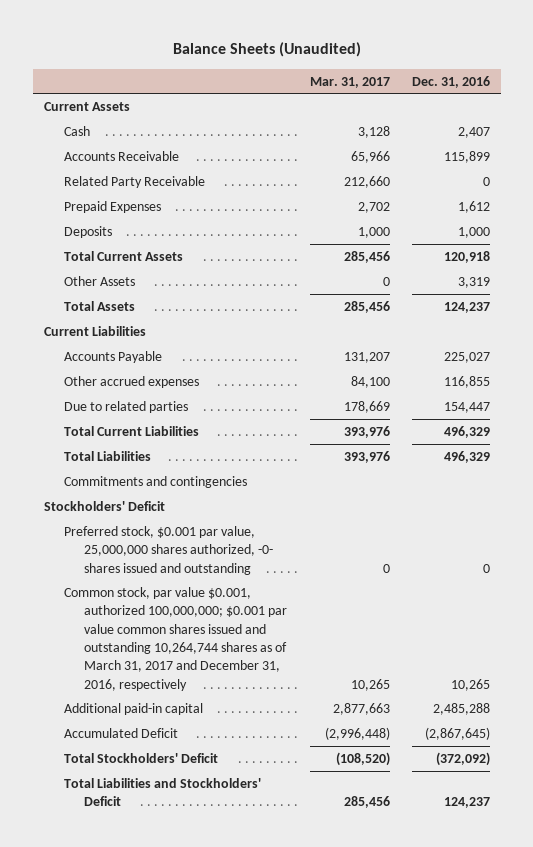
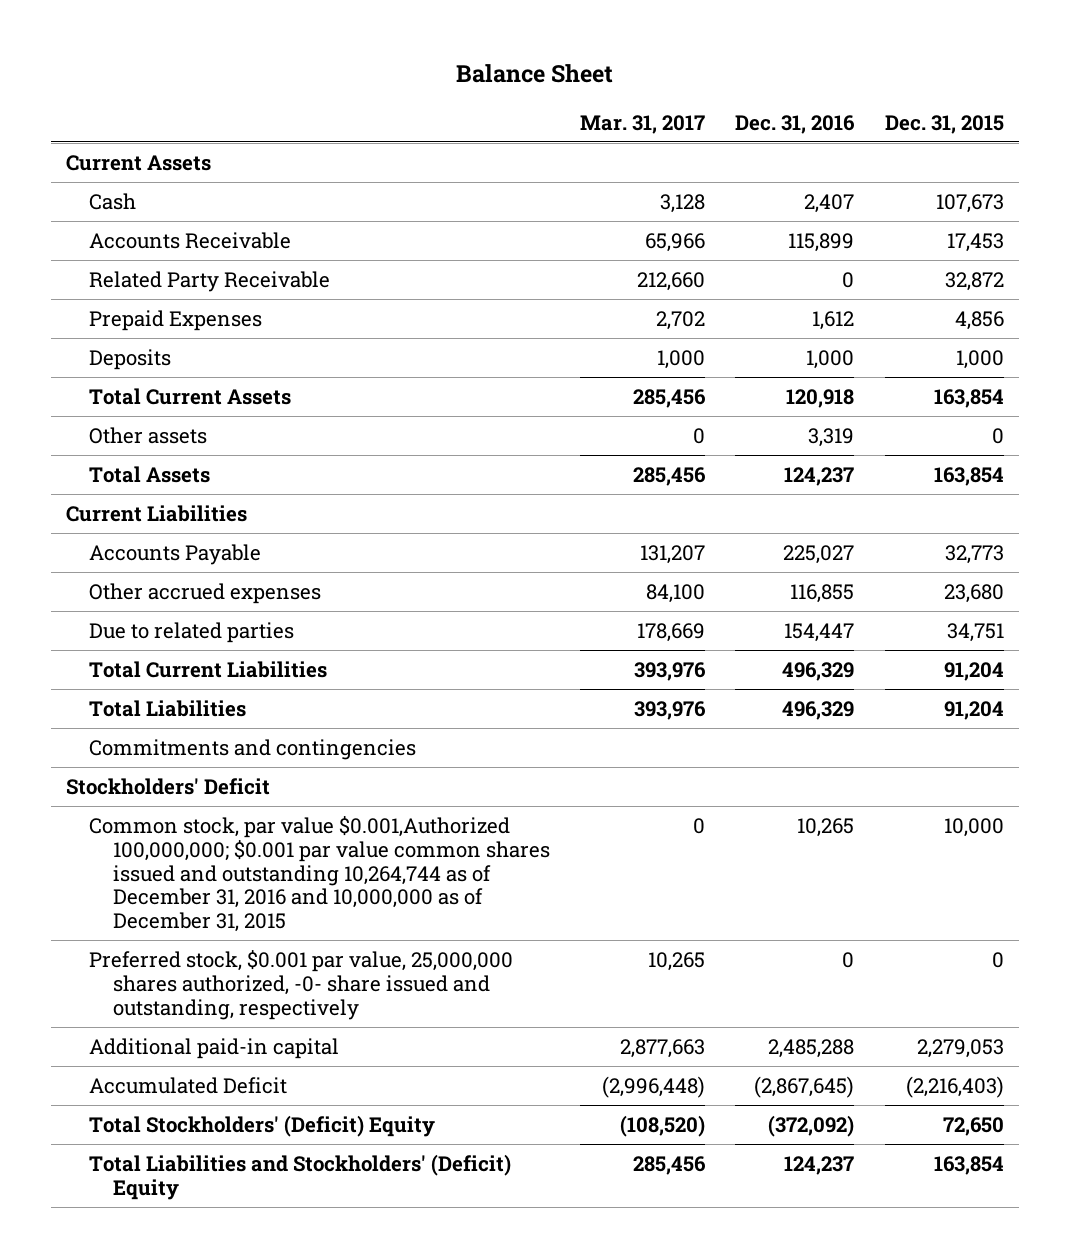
- Balance Sheets (Unaudited)
+ Balance Sheet
- | Mar. 31, 2017 | Dec. 31, 2016
+ | Mar. 31, 2017 | Dec. 31, 2016 | Dec. 31, 2015
- Other Assets | 0 | 3,319
+ Other assets | 0 | 3,319 | 0
- Preferred stock, $0.001 par value, 25,000,000 shares authorized, -0- shares issued and outstanding | 0 | 0
- Common stock, par value $0.001, authorized 100,000,000; $0.001 par value common shares issued and outstanding 10,264,744 shares as of March 31, 2017 and December 31, 2016, respectively | 10,265 | 10,265
+ Common stock, par value $0.001,Authorized 100,000,000; $0.001 par value common shares issued and outstanding 10,264,744 as of December 31, 2016 and 10,000,000 as of December 31, 2015 | 0 | 10,265 | 10,000
+ Preferred stock, $0.001 par value, 25,000,000 shares authorized, -0- share issued and outstanding, respectively | 10,265 | 0 | 0
- Total Stockholders' Deficit | (108,520) | (372,092)
- Total Liabilities and Stockholders' Deficit | 285,456 | 124,237
+ Total Stockholders' (Deficit) Equity | (108,520) | (372,092) | 72,650
+ Total Liabilities and Stockholders' (Deficit) Equity | 285,456 | 124,237 | 163,854

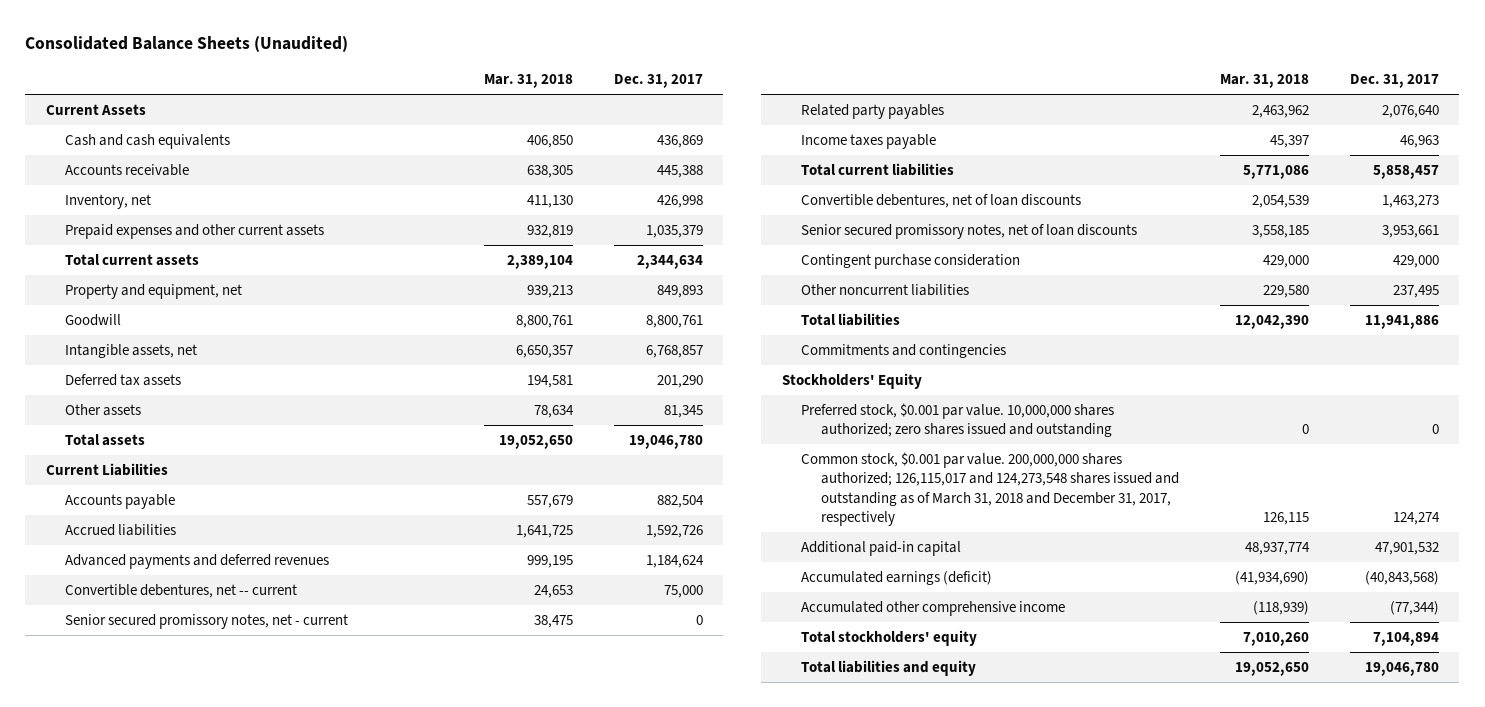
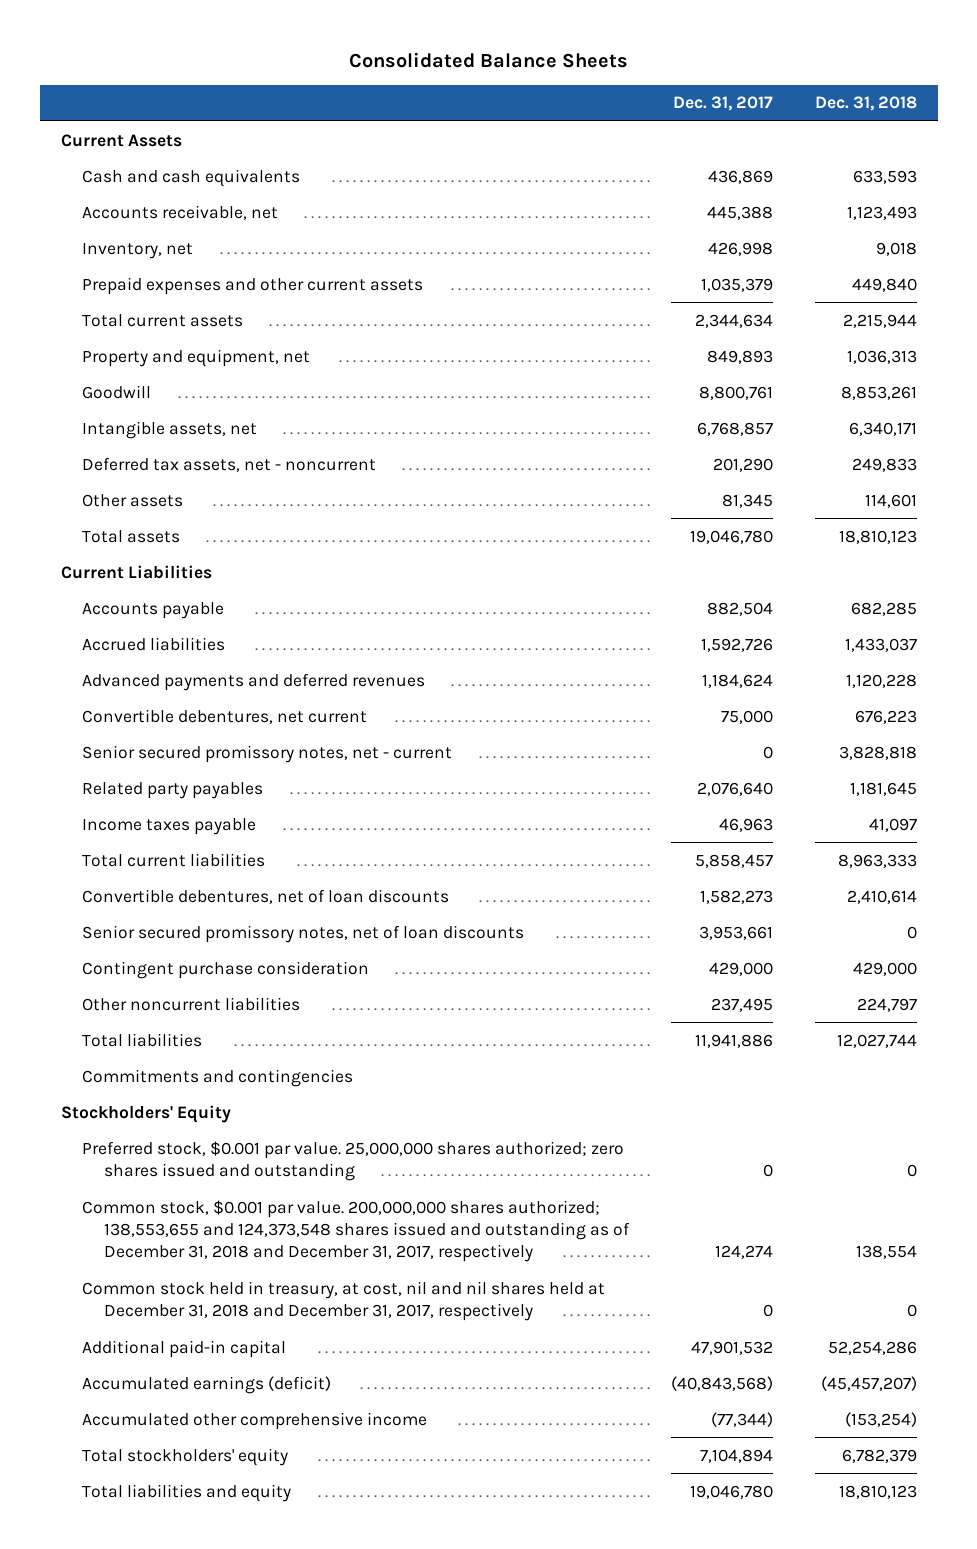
- Consolidated Balance Sheets (Unaudited)
+ Consolidated Balance Sheets
- | Mar. 31, 2018 | Dec. 31, 2017
+ | Dec. 31, 2017 | Dec. 31, 2018
- Accounts receivable | 638,305 | 445,388
+ Accounts receivable, net | 445,388 | 1,123,493
- Deferred tax assets | 194,581 | 201,290
+ Deferred tax assets, net - noncurrent | 201,290 | 249,833
- Convertible debentures, net -- current | 24,653 | 75,000
+ Convertible debentures, net current | 75,000 | 676,223
- Convertible debentures, net of loan discounts | 2,054,539 | 1,463,273
+ Convertible debentures, net of loan discounts | 1,582,273 | 2,410,614
- Preferred stock, $0.001 par value. 10,000,000 shares authorized; zero shares issued and outstanding | 0 | 0
- Common stock, $0.001 par value. 200,000,000 shares authorized; 126,115,017 and 124,273,548 shares issued and outstanding as of March 31, 2018 and December 31, 2017, respectively | 126,115 | 124,274
+ Preferred stock, $0.001 par value. 25,000,000 shares authorized; zero shares issued and outstanding | 0 | 0
+ Common stock, $0.001 par value. 200,000,000 shares authorized; 138,553,655 and 124,373,548 shares issued and outstanding as of December 31, 2018 and December 31, 2017, respectively | 124,274 | 138,554
+ Common stock held in treasury, at cost, nil and nil shares held at December 31, 2018 and December 31, 2017, respectively | 0 | 0

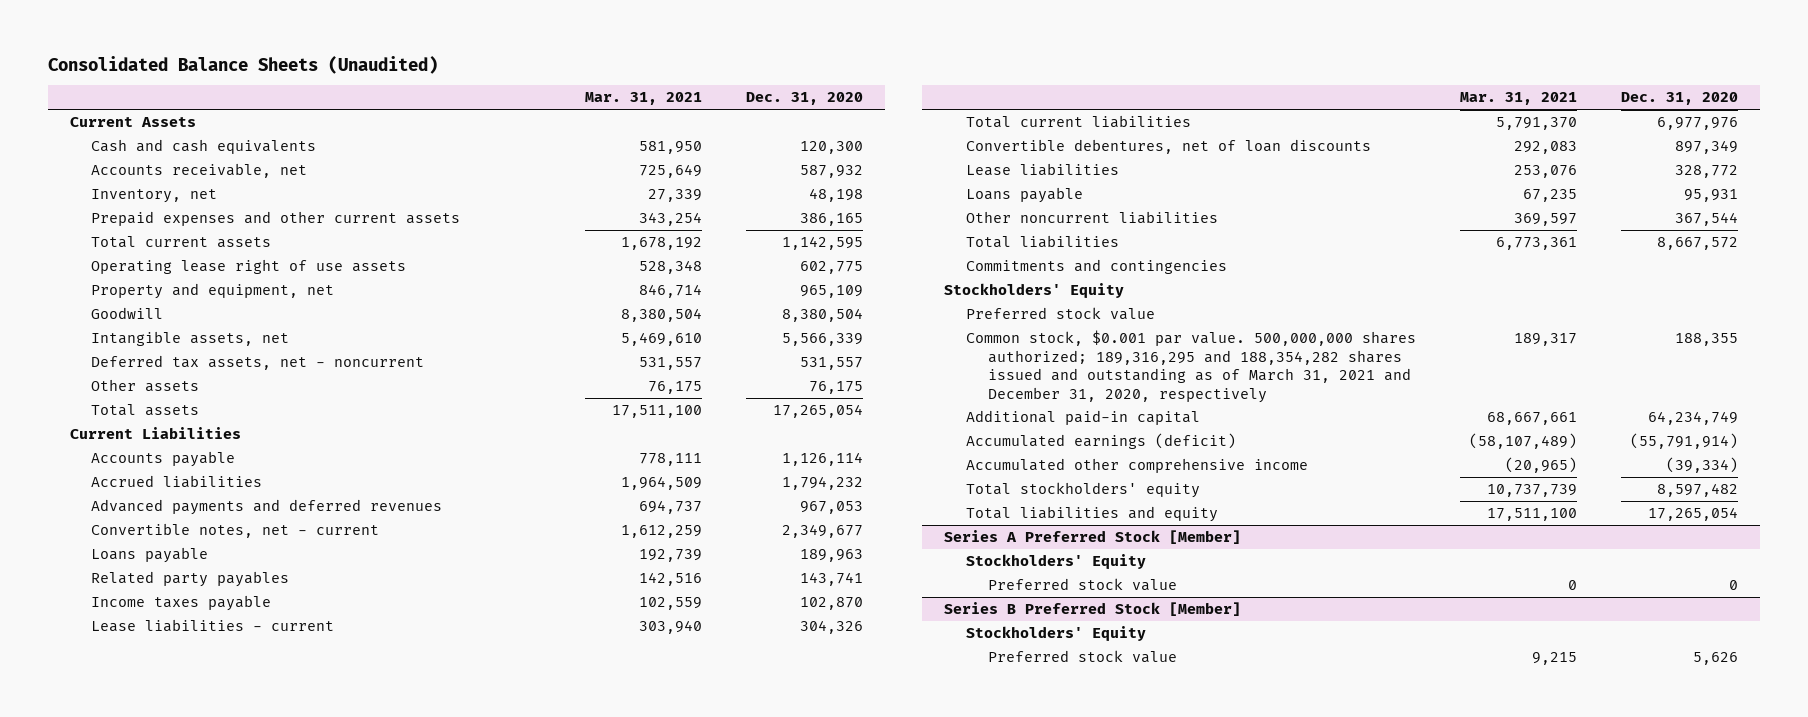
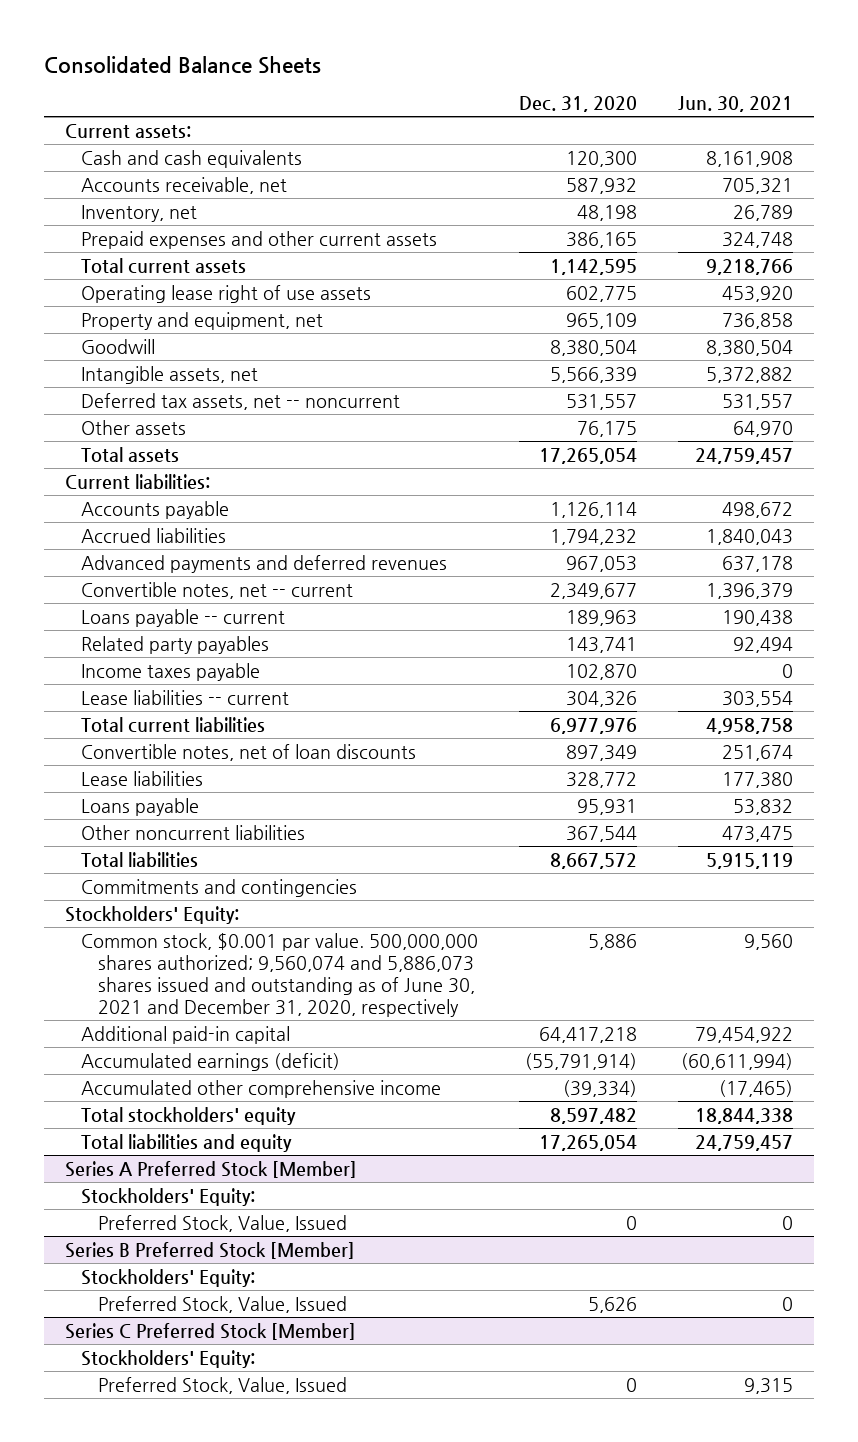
- Consolidated Balance Sheets (Unaudited)
+ Consolidated Balance Sheets
- | Mar. 31, 2021 | Dec. 31, 2020
+ | Dec. 31, 2020 | Jun. 30, 2021
- Current Assets
+ Current assets:
- Deferred tax assets, net - noncurrent | 531,557 | 531,557
+ Deferred tax assets, net -- noncurrent | 531,557 | 531,557
- Current Liabilities
+ Current liabilities:
- Convertible notes, net - current | 1,612,259 | 2,349,677
- Loans payable | 192,739 | 189,963
+ Convertible notes, net -- current | 2,349,677 | 1,396,379
+ Loans payable -- current | 189,963 | 190,438
- Lease liabilities - current | 303,940 | 304,326
+ Lease liabilities -- current | 304,326 | 303,554
- Convertible debentures, net of loan discounts | 292,083 | 897,349
+ Convertible notes, net of loan discounts | 897,349 | 251,674
- Stockholders' Equity
- Preferred stock value
- Common stock, $0.001 par value. 500,000,000 shares authorized; 189,316,295 and 188,354,282 shares issued and outstanding as of March 31, 2021 and December 31, 2020, respectively | 189,317 | 188,355
- Additional paid-in capital | 68,667,661 | 64,234,749
+ Stockholders' Equity:
+ Common stock, $0.001 par value. 500,000,000 shares authorized; 9,560,074 and 5,886,073 shares issued and outstanding as of June 30, 2021 and December 31, 2020, respectively | 5,886 | 9,560
+ Additional paid-in capital | 64,417,218 | 79,454,922
@ Series A Preferred Stock [Member]
- Stockholders' Equity
- Preferred stock value | 0 | 0
+ Stockholders' Equity:
+ Preferred Stock, Value, Issued | 0 | 0
@ Series B Preferred Stock [Member]
- Stockholders' Equity
- Preferred stock value | 9,215 | 5,626
+ Stockholders' Equity:
+ Preferred Stock, Value, Issued | 5,626 | 0
+ Series C Preferred Stock [Member]
+ Stockholders' Equity:
+ Preferred Stock, Value, Issued | 0 | 9,315

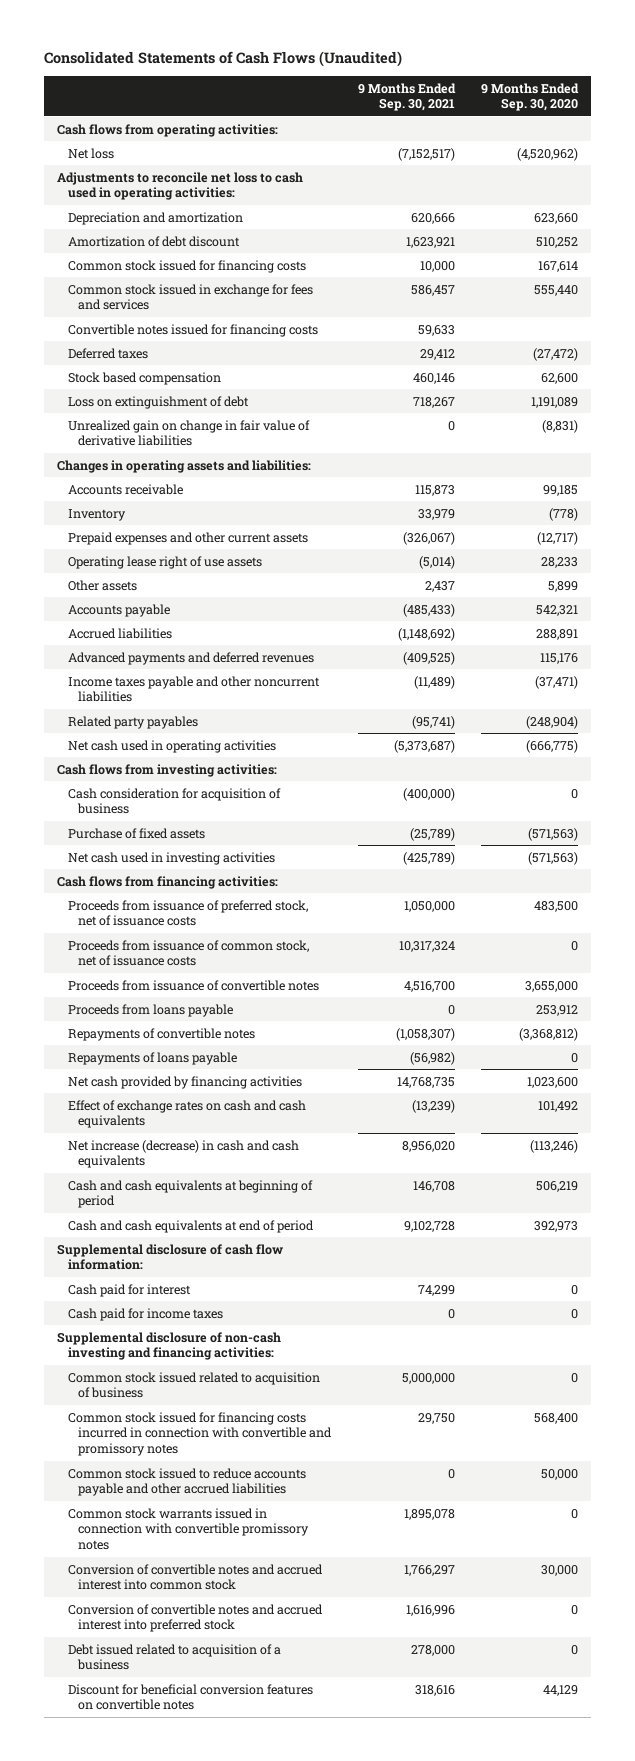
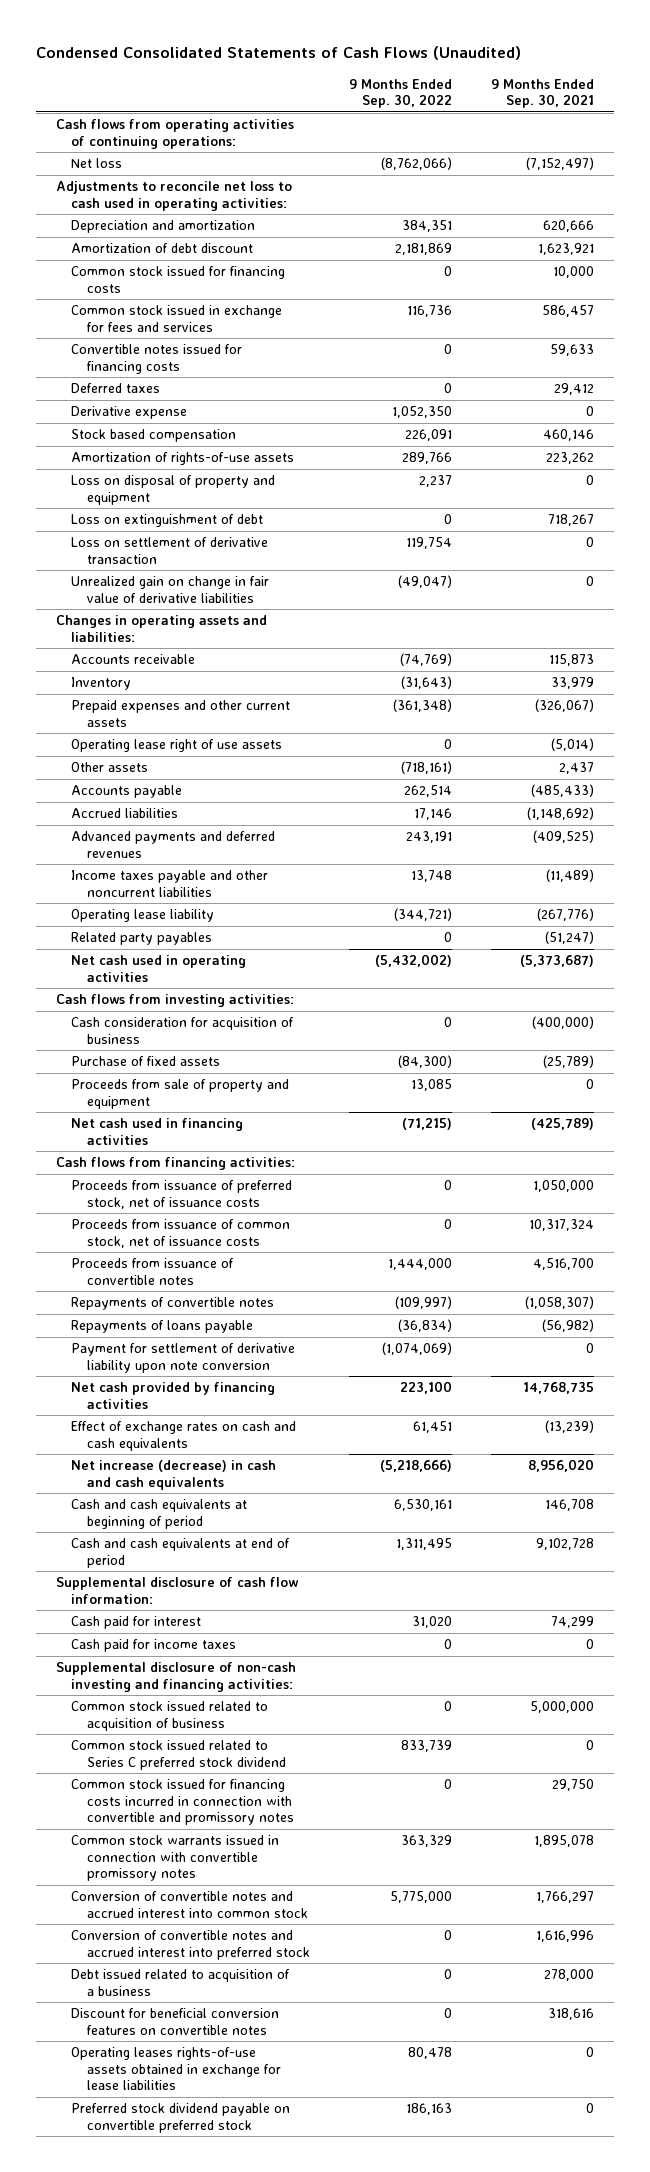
- Consolidated Statements of Cash Flows (Unaudited)
+ Condensed Consolidated Statements of Cash Flows (Unaudited)
- | 9 Months Ended Sep. 30, 2021 | 9 Months Ended Sep. 30, 2020
+ | 9 Months Ended Sep. 30, 2022 | 9 Months Ended Sep. 30, 2021
- Cash flows from operating activities:
- Net loss | (7,152,517) | (4,520,962)
+ Cash flows from operating activities of continuing operations:
+ Net loss | (8,762,066) | (7,152,497)
+ Derivative expense | 1,052,350 | 0
+ Amortization of rights-of-use assets | 289,766 | 223,262
+ Loss on disposal of property and equipment | 2,237 | 0
+ Loss on settlement of derivative transaction | 119,754 | 0
- Related party payables | (95,741) | (248,904)
+ Operating lease liability | (344,721) | (267,776)
+ Related party payables | 0 | (51,247)
- Net cash used in investing activities | (425,789) | (571,563)
+ Proceeds from sale of property and equipment | 13,085 | 0
+ Net cash used in financing activities | (71,215) | (425,789)
- Proceeds from loans payable | 0 | 253,912
+ Payment for settlement of derivative liability upon note conversion | (1,074,069) | 0
+ Common stock issued related to Series C preferred stock dividend | 833,739 | 0
- Common stock issued to reduce accounts payable and other accrued liabilities | 0 | 50,000
+ Operating leases rights-of-use assets obtained in exchange for lease liabilities | 80,478 | 0
+ Preferred stock dividend payable on convertible preferred stock | 186,163 | 0

